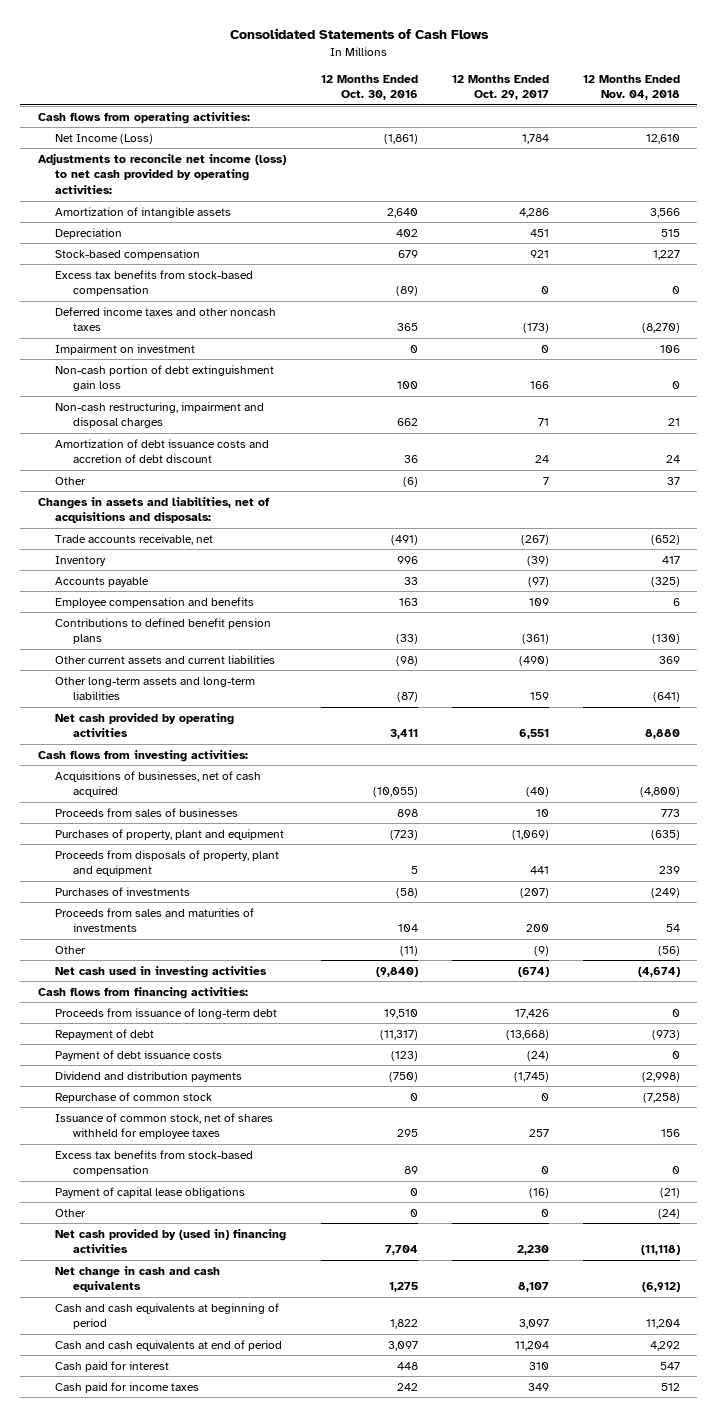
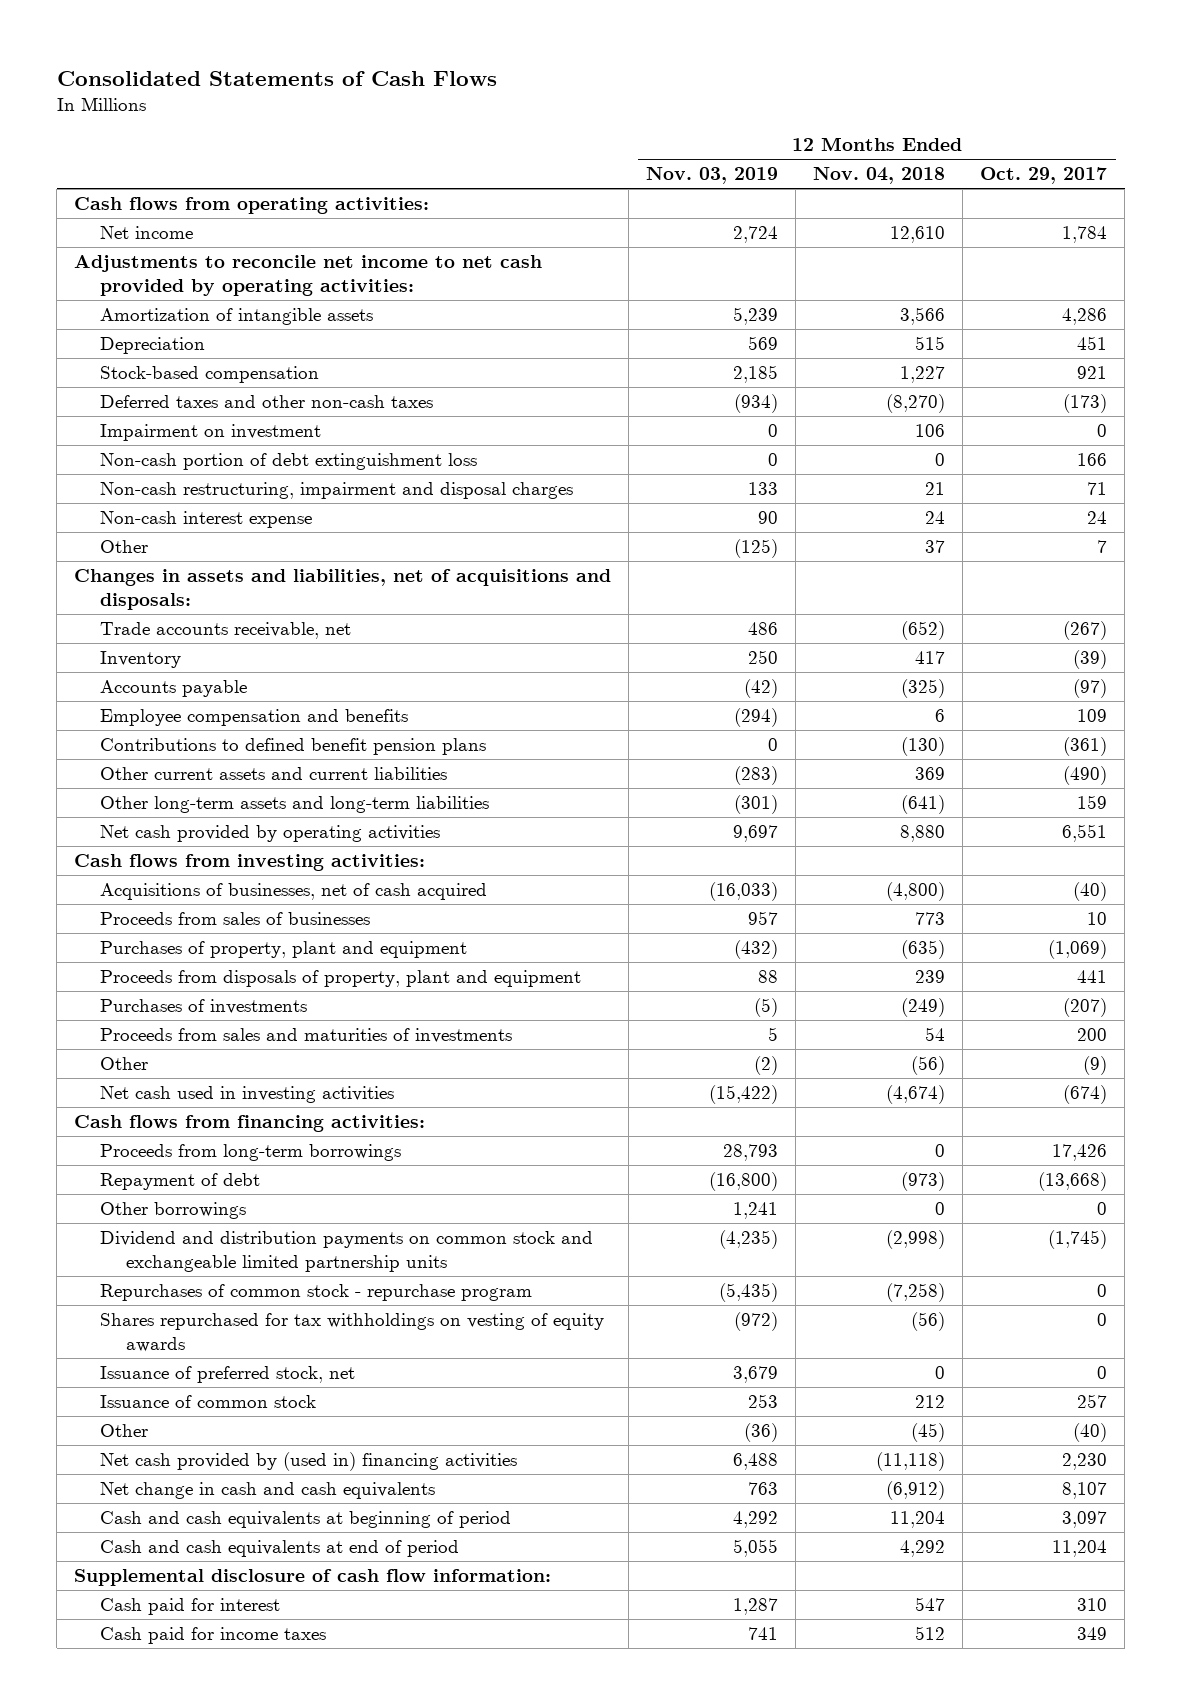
- | 12 Months Ended Oct. 30, 2016 | 12 Months Ended Oct. 29, 2017 | 12 Months Ended Nov. 04, 2018
+ | 12 Months Ended Nov. 03, 2019 | 12 Months Ended Nov. 04, 2018 | 12 Months Ended Oct. 29, 2017
- Net Income (Loss) | (1,861) | 1,784 | 12,610
- Adjustments to reconcile net income (loss) to net cash provided by operating activities:
+ Net income | 2,724 | 12,610 | 1,784
+ Adjustments to reconcile net income to net cash provided by operating activities:
- Excess tax benefits from stock-based compensation | (89) | 0 | 0
- Deferred income taxes and other noncash taxes | 365 | (173) | (8,270)
+ Deferred taxes and other non-cash taxes | (934) | (8,270) | (173)
- Non-cash portion of debt extinguishment gain loss | 100 | 166 | 0
+ Non-cash portion of debt extinguishment loss | 0 | 0 | 166
- Amortization of debt issuance costs and accretion of debt discount | 36 | 24 | 24
+ Non-cash interest expense | 90 | 24 | 24
- Proceeds from issuance of long-term debt | 19,510 | 17,426 | 0
+ Proceeds from long-term borrowings | 28,793 | 0 | 17,426
- Payment of debt issuance costs | (123) | (24) | 0
- Dividend and distribution payments | (750) | (1,745) | (2,998)
- Repurchase of common stock | 0 | 0 | (7,258)
- Issuance of common stock, net of shares withheld for employee taxes | 295 | 257 | 156
- Excess tax benefits from stock-based compensation | 89 | 0 | 0
- Payment of capital lease obligations | 0 | (16) | (21)
- Other | 0 | 0 | (24)
+ Other borrowings | 1,241 | 0 | 0
+ Dividend and distribution payments on common stock and exchangeable limited partnership units | (4,235) | (2,998) | (1,745)
+ Repurchases of common stock - repurchase program | (5,435) | (7,258) | 0
+ Shares repurchased for tax withholdings on vesting of equity awards | (972) | (56) | 0
+ Issuance of preferred stock, net | 3,679 | 0 | 0
+ Issuance of common stock | 253 | 212 | 257
+ Other | (36) | (45) | (40)
+ Supplemental disclosure of cash flow information:

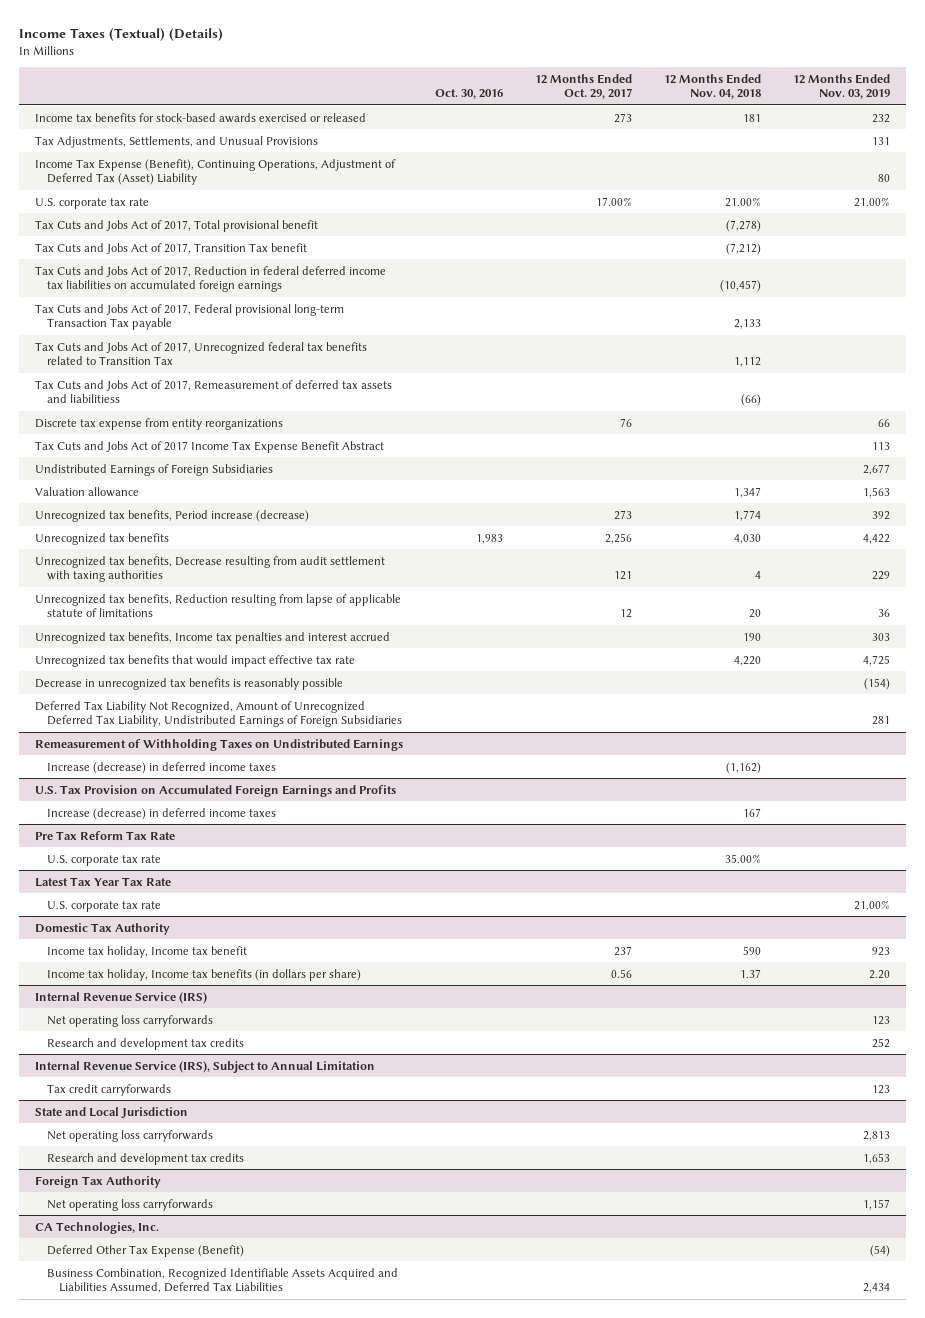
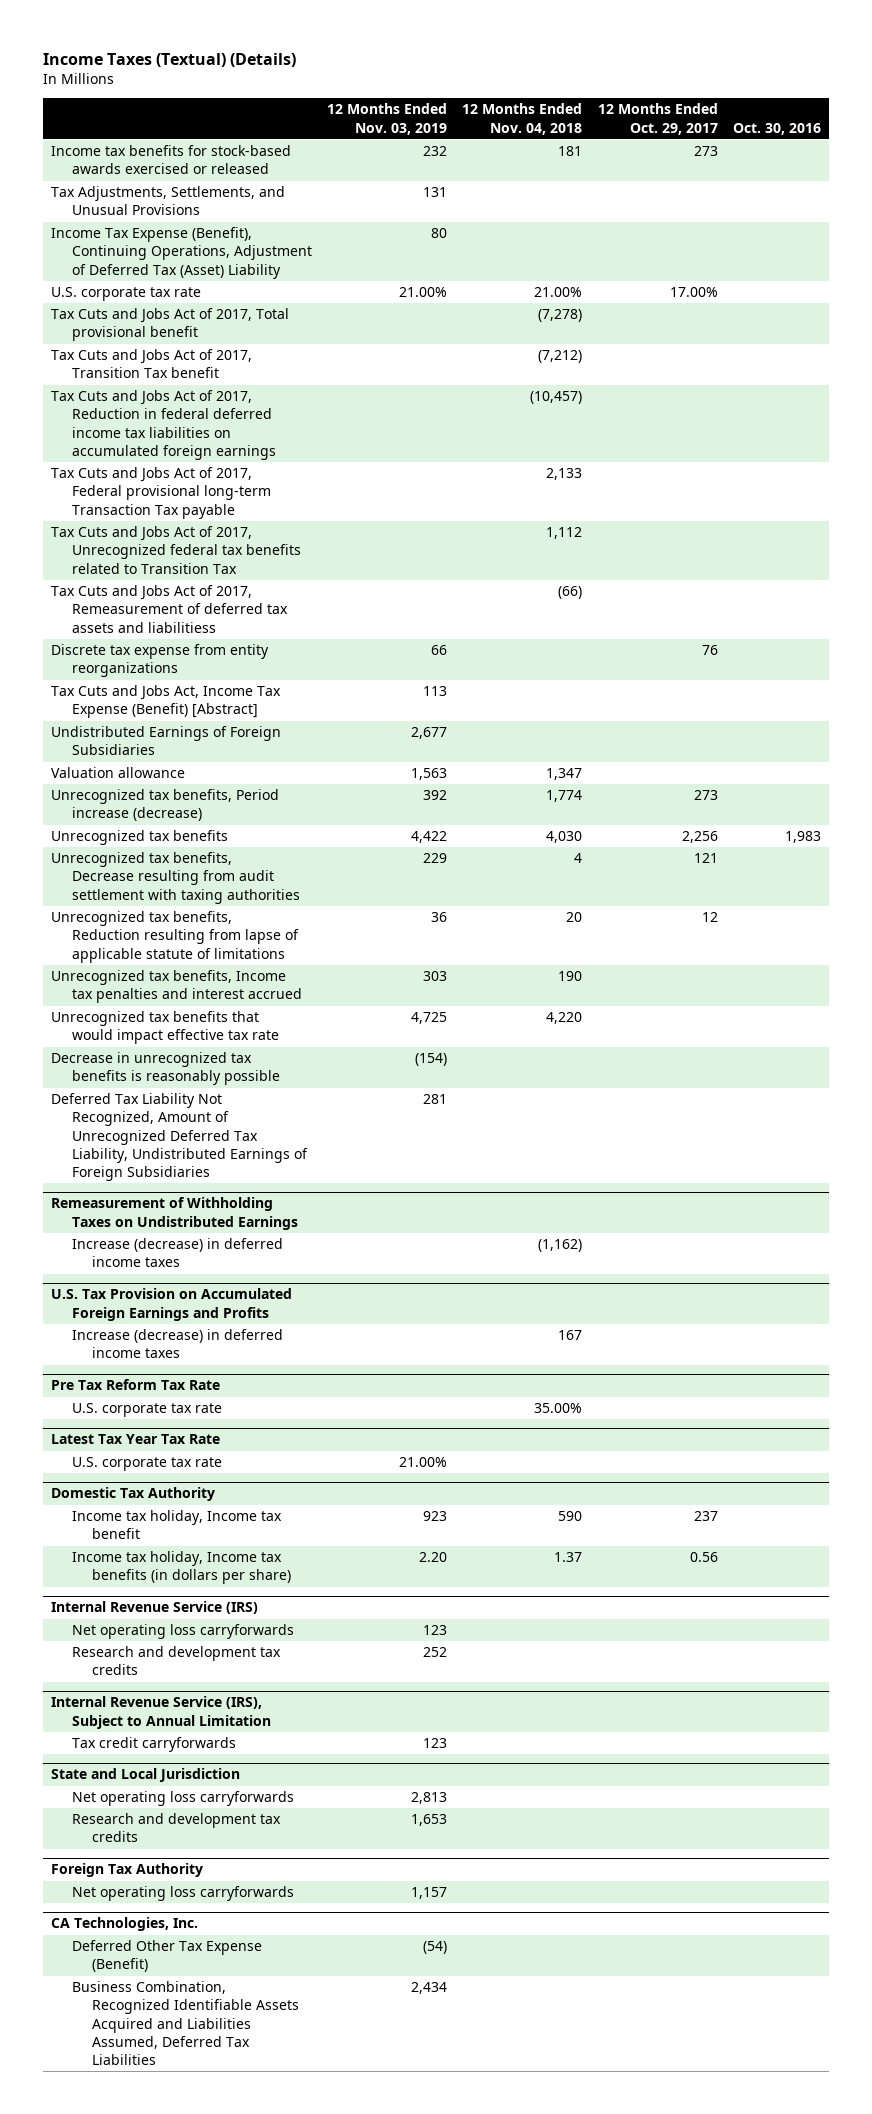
- | Oct. 30, 2016 | 12 Months Ended Oct. 29, 2017 | 12 Months Ended Nov. 04, 2018 | 12 Months Ended Nov. 03, 2019
+ | 12 Months Ended Nov. 03, 2019 | 12 Months Ended Nov. 04, 2018 | 12 Months Ended Oct. 29, 2017 | Oct. 30, 2016
- Tax Cuts and Jobs Act of 2017 Income Tax Expense Benefit Abstract | | | | 113
+ Tax Cuts and Jobs Act, Income Tax Expense (Benefit) [Abstract] | 113 | | |

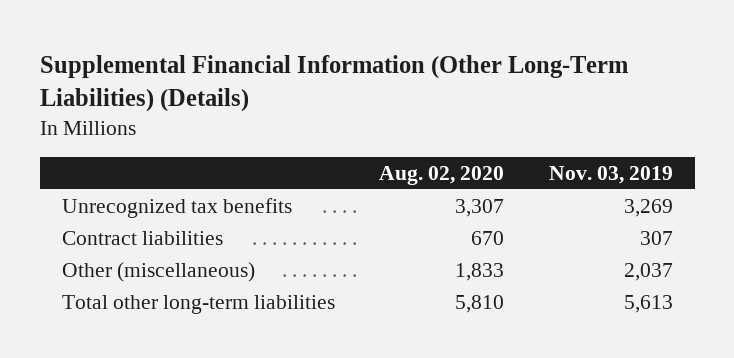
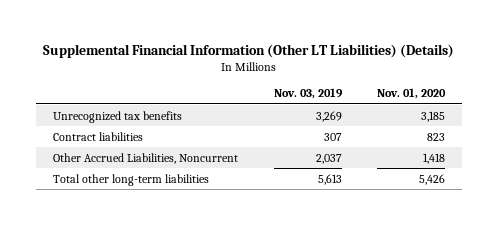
- Supplemental Financial Information (Other Long-Term Liabilities) (Details)
+ Supplemental Financial Information (Other LT Liabilities) (Details)
- | Aug. 02, 2020 | Nov. 03, 2019
+ | Nov. 03, 2019 | Nov. 01, 2020
- Other (miscellaneous) | 1,833 | 2,037
+ Other Accrued Liabilities, Noncurrent | 2,037 | 1,418

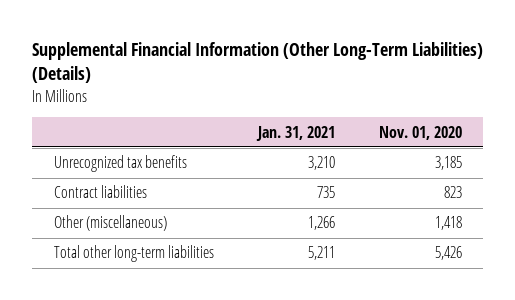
- Supplemental Financial Information (Other LT Liabilities) (Details)
+ Supplemental Financial Information (Other Long-Term Liabilities) (Details)
- | Nov. 03, 2019 | Nov. 01, 2020
+ | Jan. 31, 2021 | Nov. 01, 2020
- Other Accrued Liabilities, Noncurrent | 2,037 | 1,418
+ Other (miscellaneous) | 1,266 | 1,418

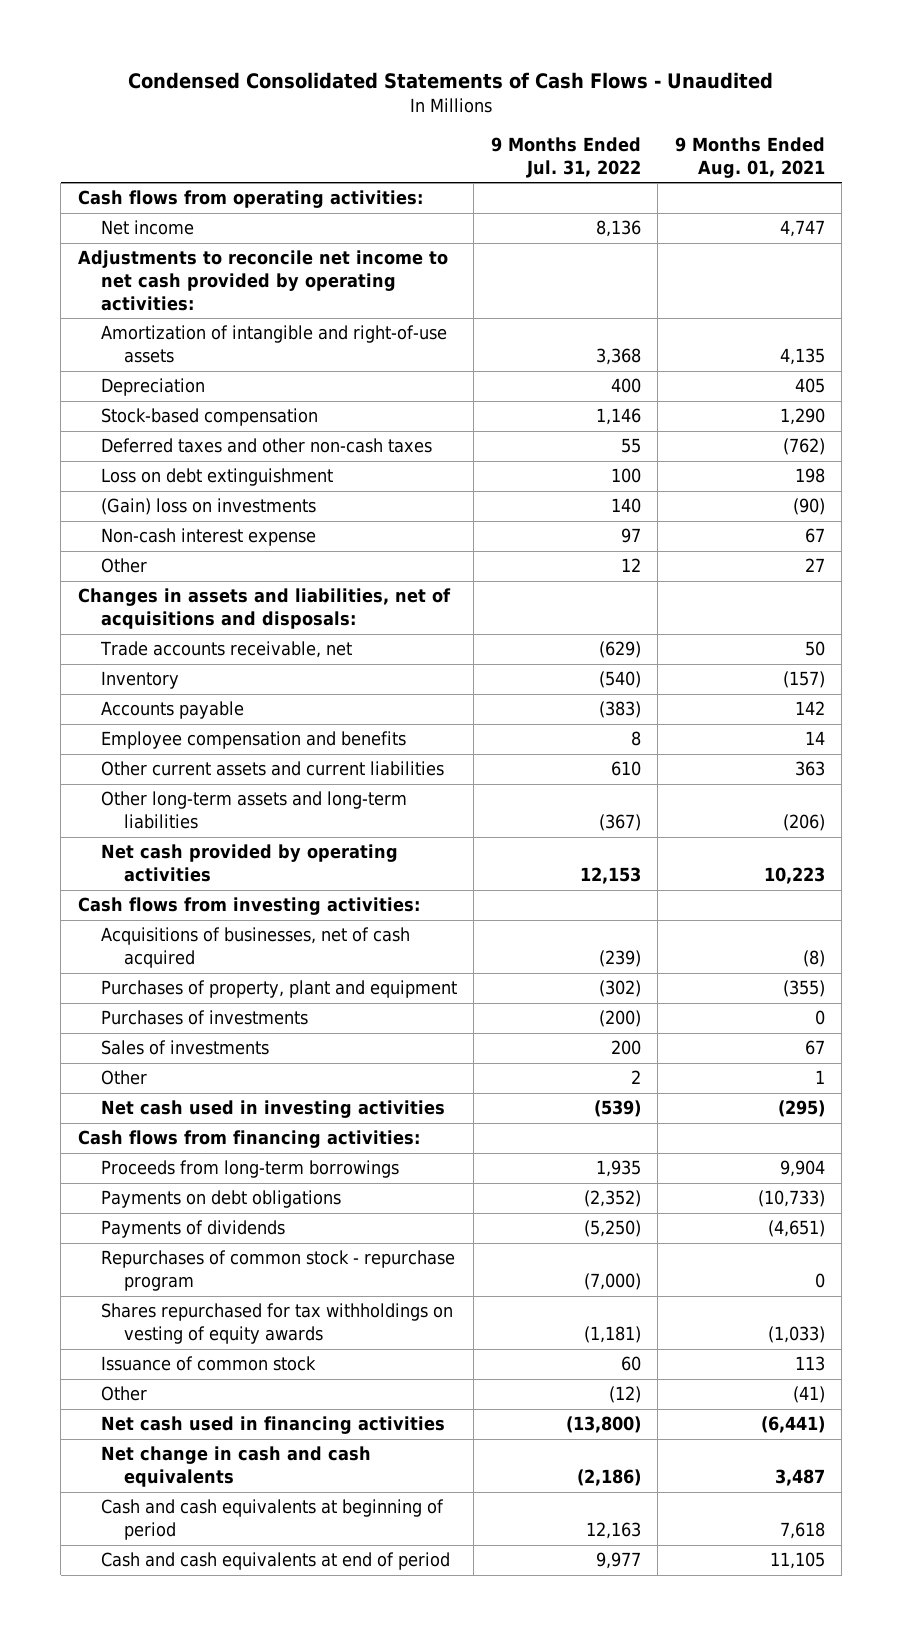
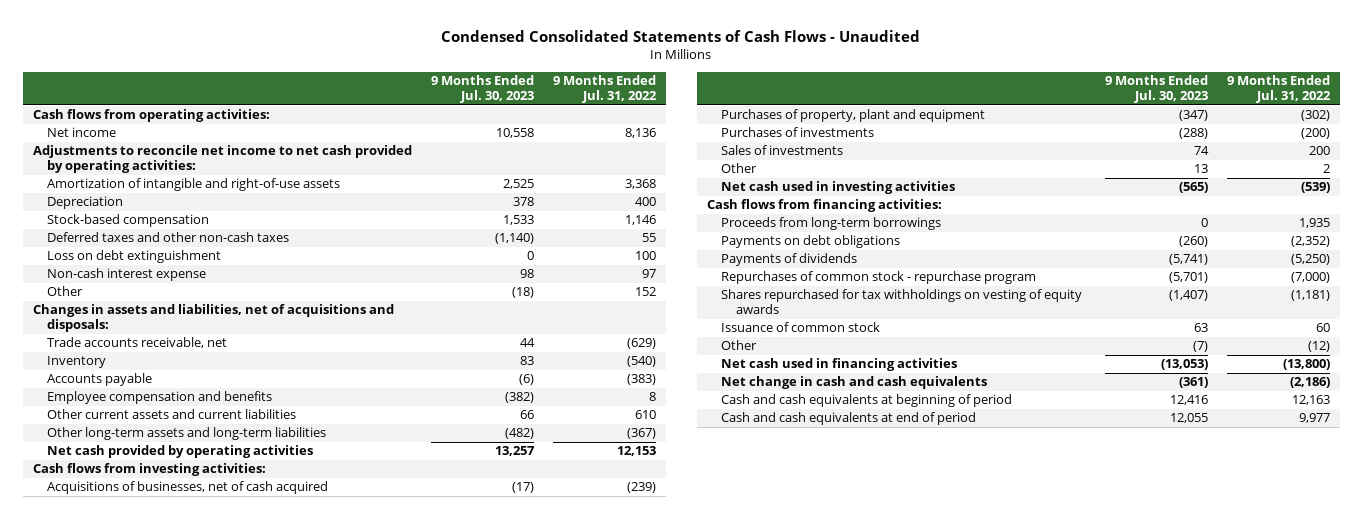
- | 9 Months Ended Jul. 31, 2022 | 9 Months Ended Aug. 01, 2021
+ | 9 Months Ended Jul. 30, 2023 | 9 Months Ended Jul. 31, 2022
- (Gain) loss on investments | 140 | (90)
- Other | 12 | 27
+ Other | (18) | 152

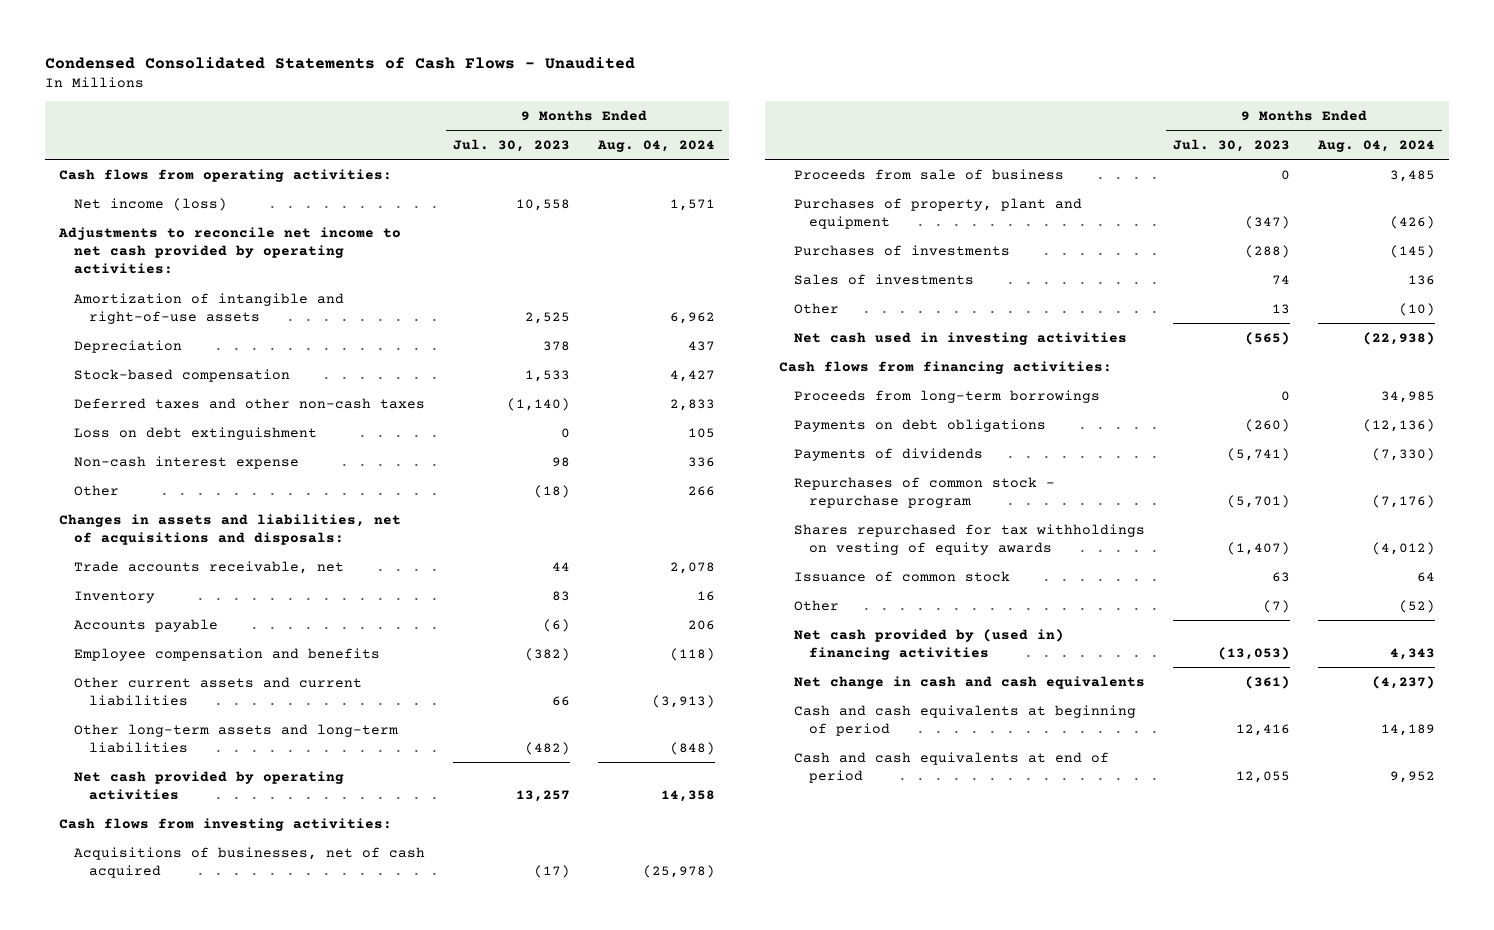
- | 9 Months Ended Jul. 30, 2023 | 9 Months Ended Jul. 31, 2022
+ | 9 Months Ended Jul. 30, 2023 | 9 Months Ended Aug. 04, 2024
- Net income | 10,558 | 8,136
+ Net income (loss) | 10,558 | 1,571
+ Proceeds from sale of business | 0 | 3,485
- Net cash used in financing activities | (13,053) | (13,800)
+ Net cash provided by (used in) financing activities | (13,053) | 4,343

